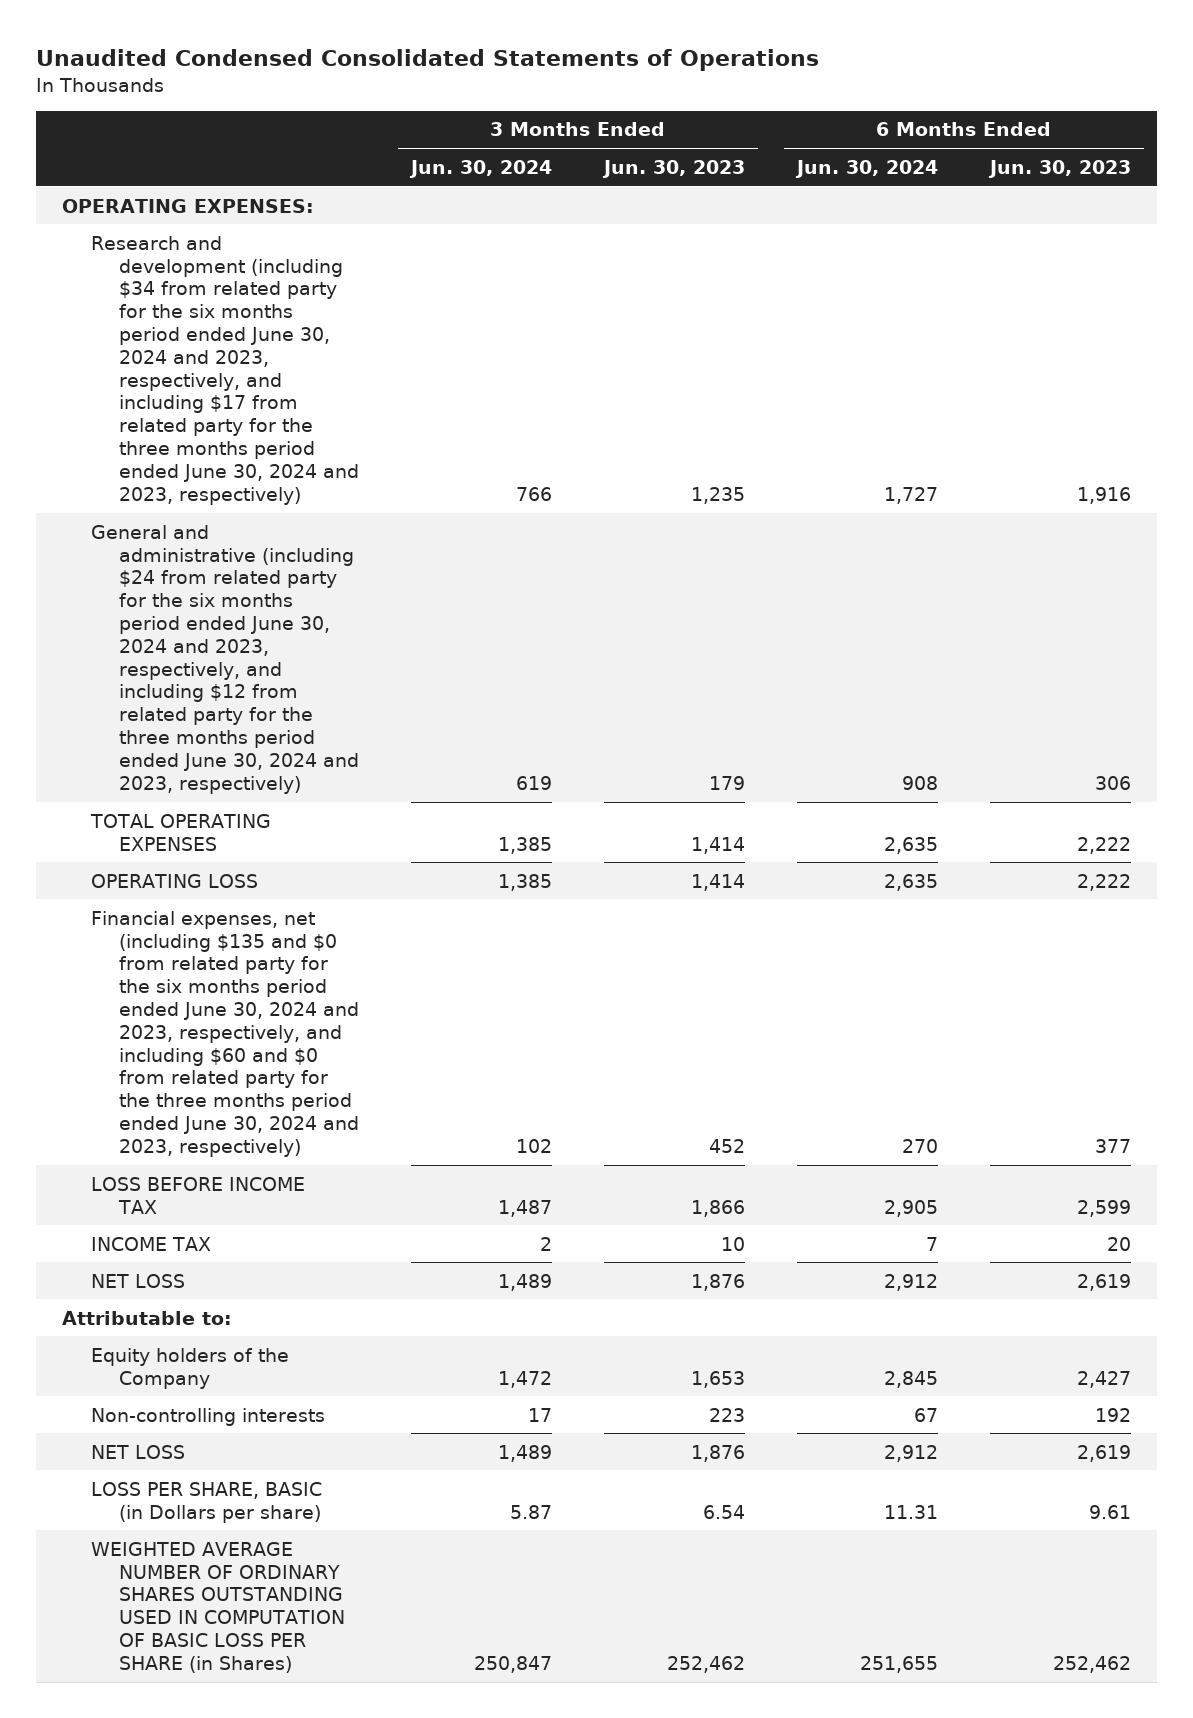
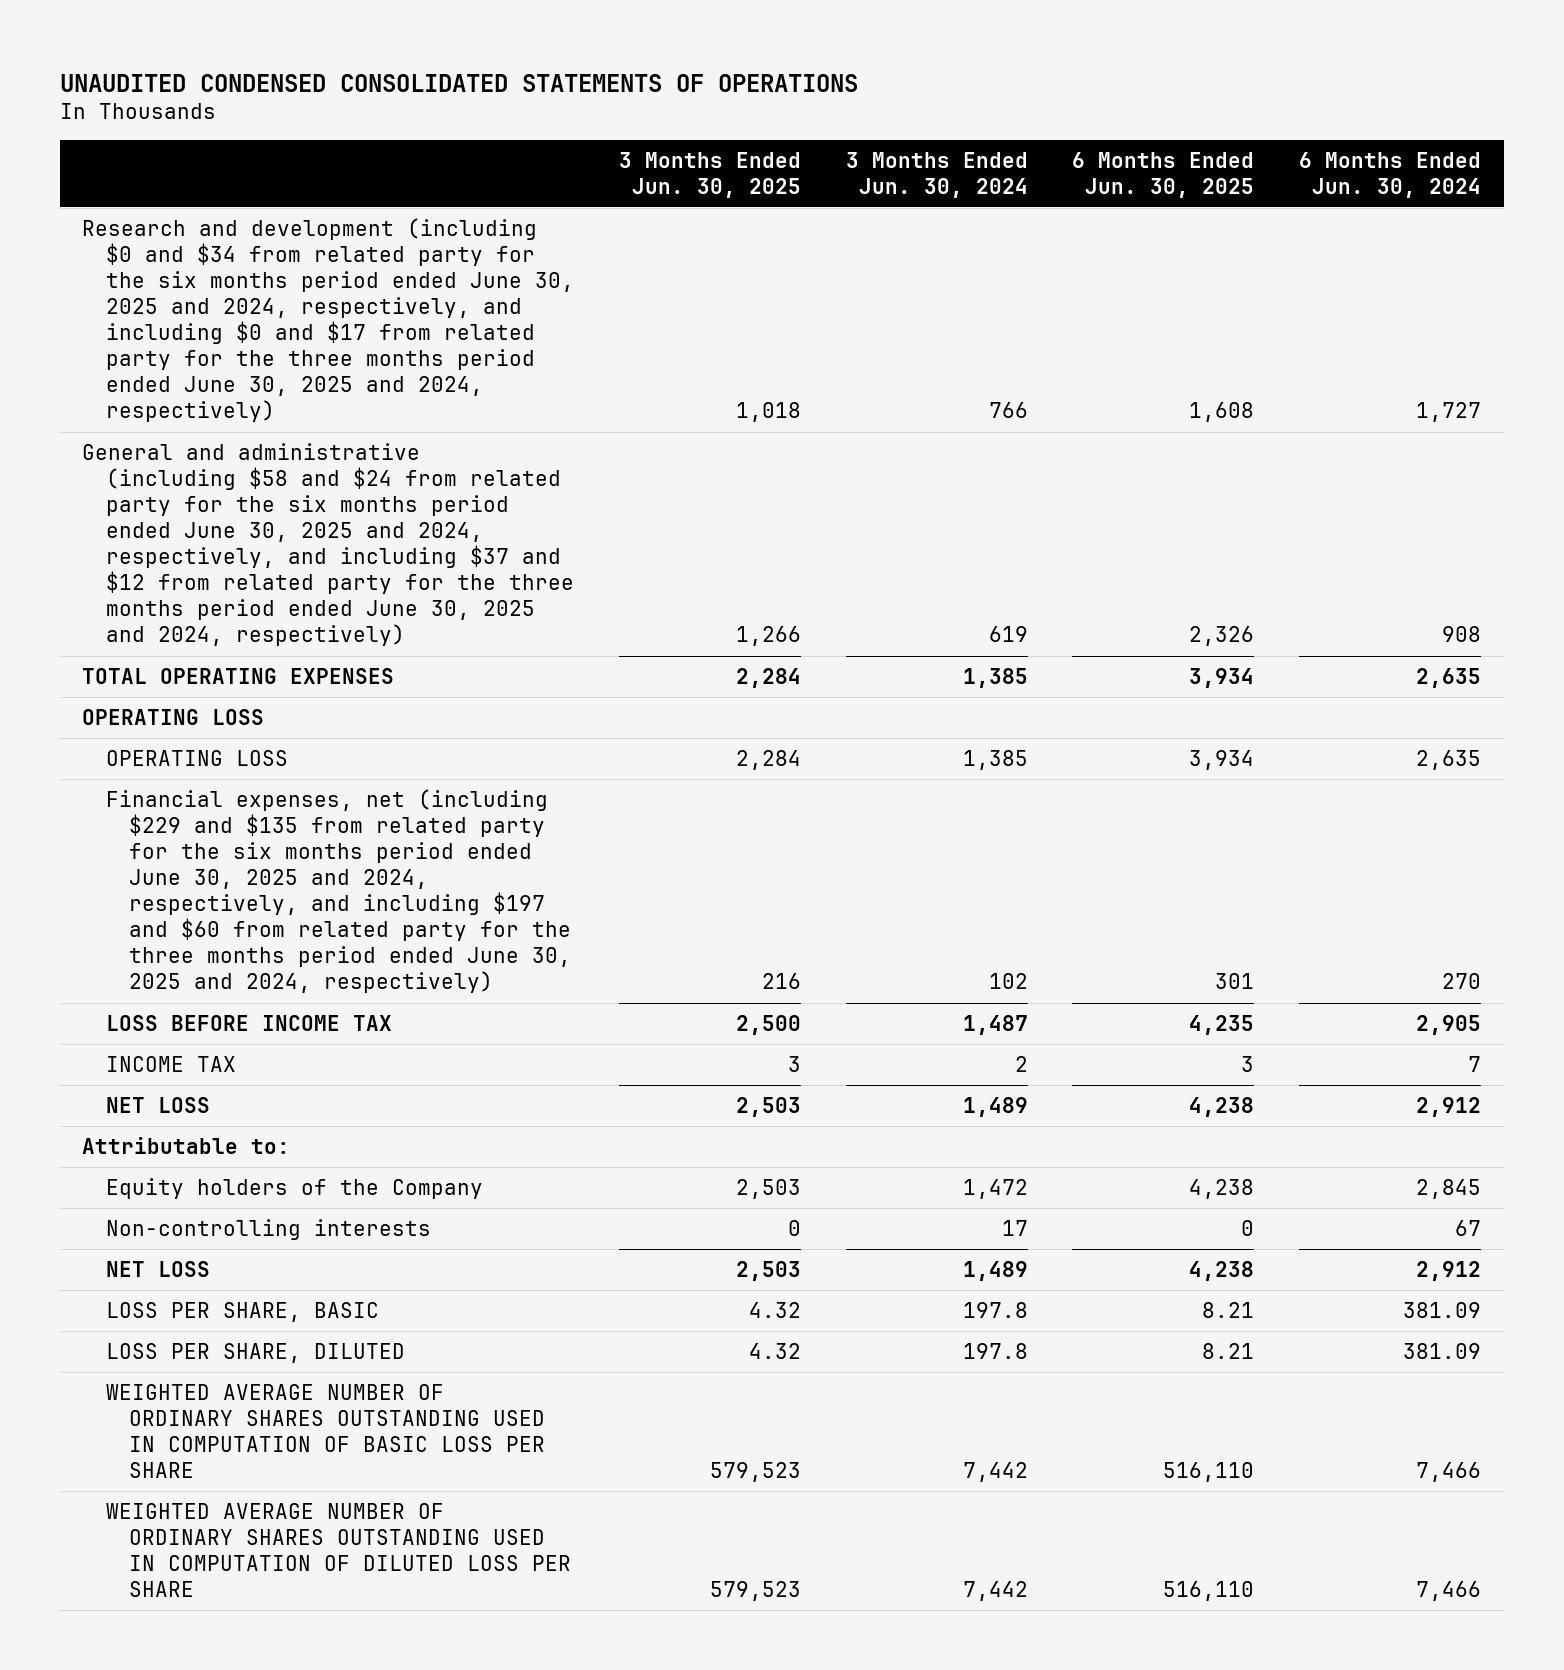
- Unaudited Condensed Consolidated Statements of Operations
+ UNAUDITED CONDENSED CONSOLIDATED STATEMENTS OF OPERATIONS
- | 3 Months Ended Jun. 30, 2024 | 3 Months Ended Jun. 30, 2023 | 6 Months Ended Jun. 30, 2024 | 6 Months Ended Jun. 30, 2023
+ | 3 Months Ended Jun. 30, 2025 | 3 Months Ended Jun. 30, 2024 | 6 Months Ended Jun. 30, 2025 | 6 Months Ended Jun. 30, 2024
- OPERATING EXPENSES:
- Research and development (including $34 from related party for the six months period ended June 30, 2024 and 2023, respectively, and including $17 from related party for the three months period ended June 30, 2024 and 2023, respectively) | 766 | 1,235 | 1,727 | 1,916
- General and administrative (including $24 from related party for the six months period ended June 30, 2024 and 2023, respectively, and including $12 from related party for the three months period ended June 30, 2024 and 2023, respectively) | 619 | 179 | 908 | 306
+ Research and development (including $0 and $34 from related party for the six months period ended June 30, 2025 and 2024, respectively, and including $0 and $17 from related party for the three months period ended June 30, 2025 and 2024, respectively) | 1,018 | 766 | 1,608 | 1,727
+ General and administrative (including $58 and $24 from related party for the six months period ended June 30, 2025 and 2024, respectively, and including $37 and $12 from related party for the three months period ended June 30, 2025 and 2024, respectively) | 1,266 | 619 | 2,326 | 908
+ OPERATING LOSS
- Financial expenses, net (including $135 and $0 from related party for the six months period ended June 30, 2024 and 2023, respectively, and including $60 and $0 from related party for the three months period ended June 30, 2024 and 2023, respectively) | 102 | 452 | 270 | 377
+ Financial expenses, net (including $229 and $135 from related party for the six months period ended June 30, 2025 and 2024, respectively, and including $197 and $60 from related party for the three months period ended June 30, 2025 and 2024, respectively) | 216 | 102 | 301 | 270
- LOSS PER SHARE, BASIC (in Dollars per share) | 5.87 | 6.54 | 11.31 | 9.61
- WEIGHTED AVERAGE NUMBER OF ORDINARY SHARES OUTSTANDING USED IN COMPUTATION OF BASIC LOSS PER SHARE (in Shares) | 250,847 | 252,462 | 251,655 | 252,462
+ LOSS PER SHARE, BASIC | 4.32 | 197.8 | 8.21 | 381.09
+ LOSS PER SHARE, DILUTED | 4.32 | 197.8 | 8.21 | 381.09
+ WEIGHTED AVERAGE NUMBER OF ORDINARY SHARES OUTSTANDING USED IN COMPUTATION OF BASIC LOSS PER SHARE | 579,523 | 7,442 | 516,110 | 7,466
+ WEIGHTED AVERAGE NUMBER OF ORDINARY SHARES OUTSTANDING USED IN COMPUTATION OF DILUTED LOSS PER SHARE | 579,523 | 7,442 | 516,110 | 7,466

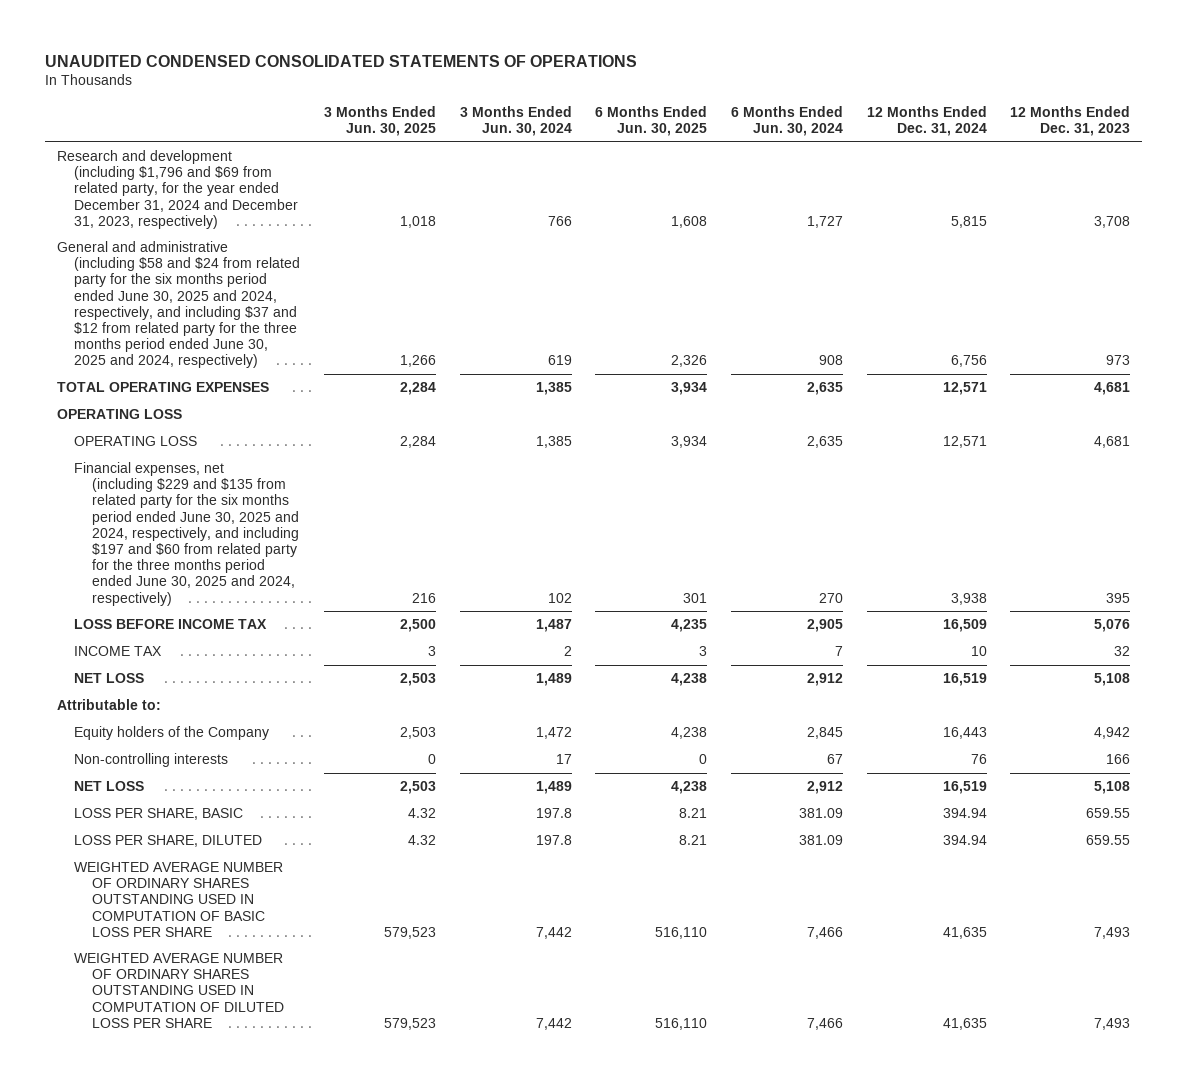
- | 3 Months Ended Jun. 30, 2025 | 3 Months Ended Jun. 30, 2024 | 6 Months Ended Jun. 30, 2025 | 6 Months Ended Jun. 30, 2024
+ | 3 Months Ended Jun. 30, 2025 | 3 Months Ended Jun. 30, 2024 | 6 Months Ended Jun. 30, 2025 | 6 Months Ended Jun. 30, 2024 | 12 Months Ended Dec. 31, 2024 | 12 Months Ended Dec. 31, 2023
- Research and development (including $0 and $34 from related party for the six months period ended June 30, 2025 and 2024, respectively, and including $0 and $17 from related party for the three months period ended June 30, 2025 and 2024, respectively) | 1,018 | 766 | 1,608 | 1,727
+ Research and development (including $1,796 and $69 from related party, for the year ended December 31, 2024 and December 31, 2023, respectively) | 1,018 | 766 | 1,608 | 1,727 | 5,815 | 3,708

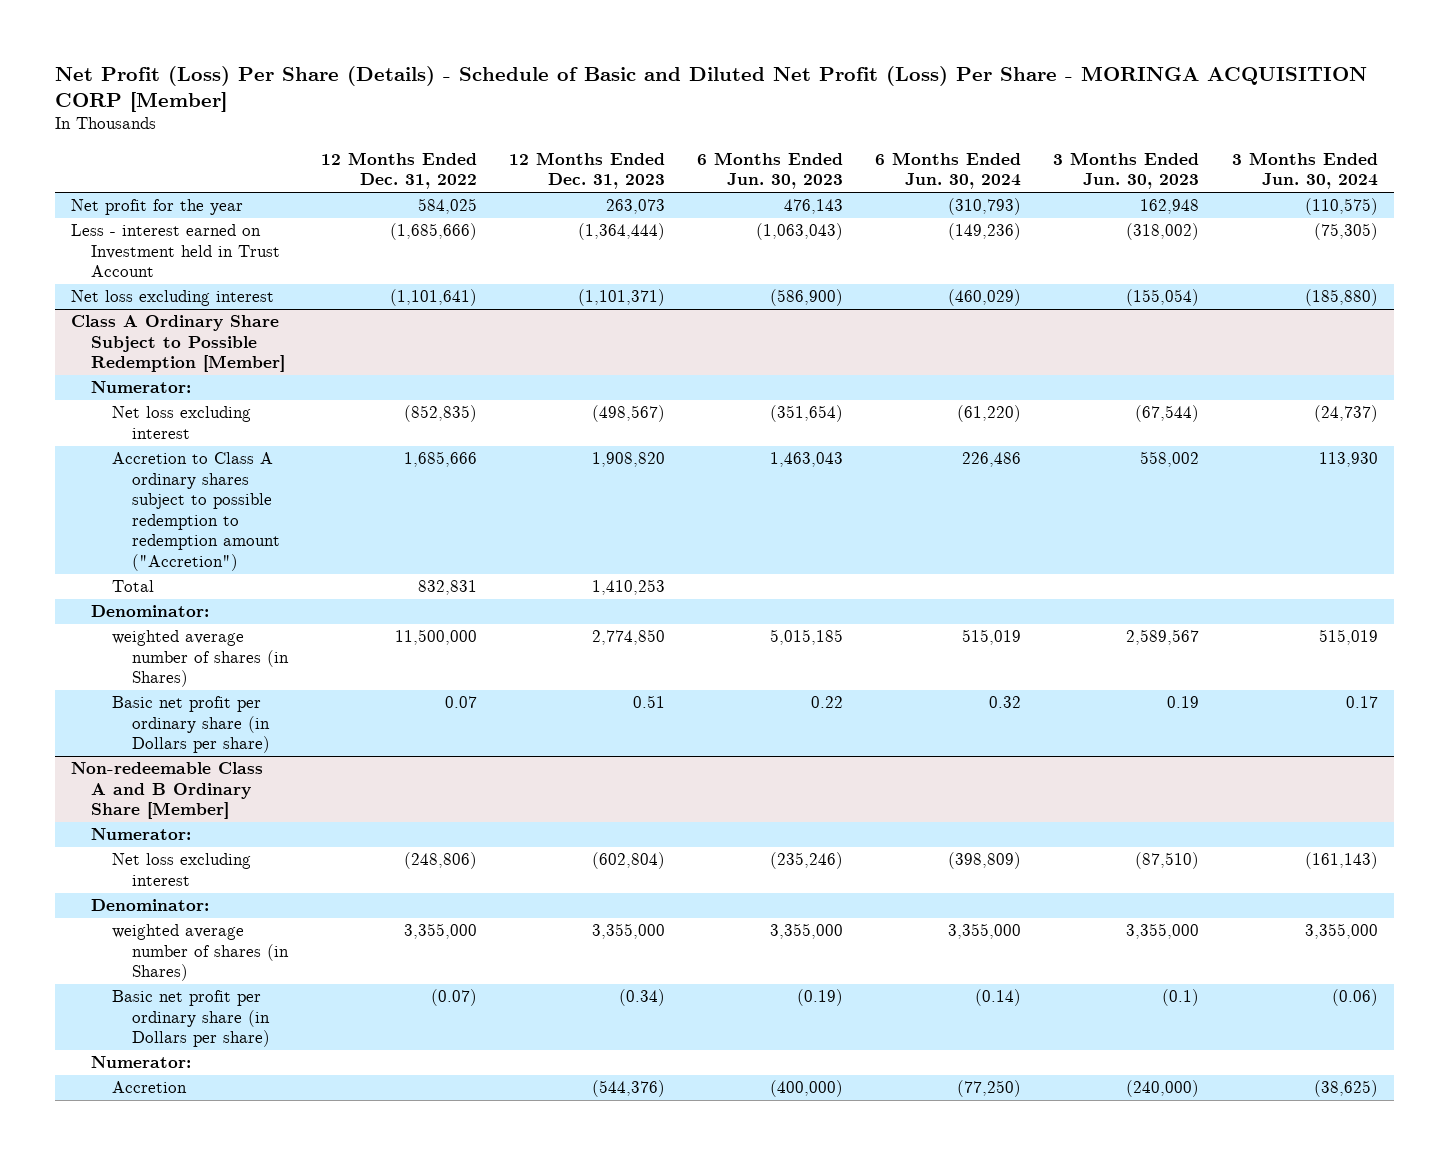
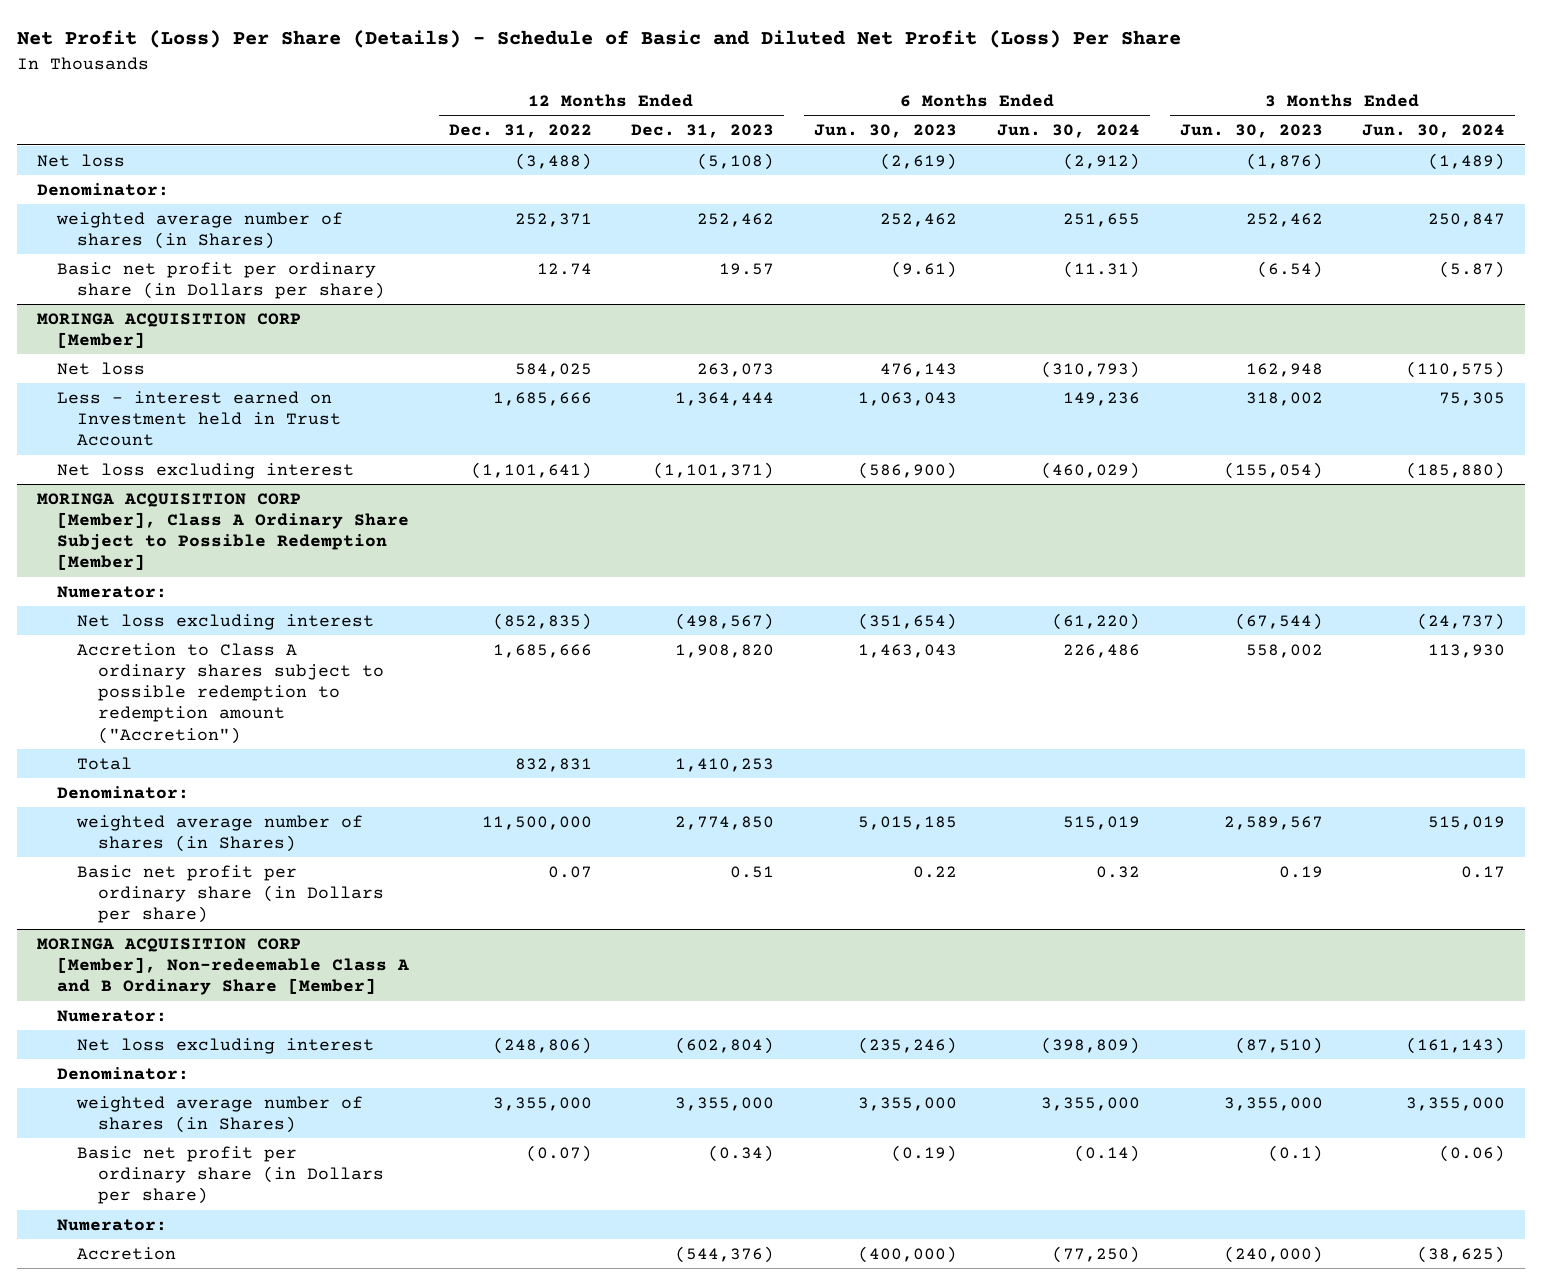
- Net Profit (Loss) Per Share (Details) - Schedule of Basic and Diluted Net Profit (Loss) Per Share - MORINGA ACQUISITION CORP [Member]
+ Net Profit (Loss) Per Share (Details) - Schedule of Basic and Diluted Net Profit (Loss) Per Share
- Net profit for the year | 584,025 | 263,073 | 476,143 | (310,793) | 162,948 | (110,575)
- Less - interest earned on Investment held in Trust Account | (1,685,666) | (1,364,444) | (1,063,043) | (149,236) | (318,002) | (75,305)
+ Net loss | (3,488) | (5,108) | (2,619) | (2,912) | (1,876) | (1,489)
+ Denominator:
+ weighted average number of shares (in Shares) | 252,371 | 252,462 | 252,462 | 251,655 | 252,462 | 250,847
+ Basic net profit per ordinary share (in Dollars per share) | 12.74 | 19.57 | (9.61) | (11.31) | (6.54) | (5.87)
+ MORINGA ACQUISITION CORP [Member]
+ Net loss | 584,025 | 263,073 | 476,143 | (310,793) | 162,948 | (110,575)
+ Less - interest earned on Investment held in Trust Account | 1,685,666 | 1,364,444 | 1,063,043 | 149,236 | 318,002 | 75,305
- Class A Ordinary Share Subject to Possible Redemption [Member]
+ MORINGA ACQUISITION CORP [Member], Class A Ordinary Share Subject to Possible Redemption [Member]
- Non-redeemable Class A and B Ordinary Share [Member]
+ MORINGA ACQUISITION CORP [Member], Non-redeemable Class A and B Ordinary Share [Member]

